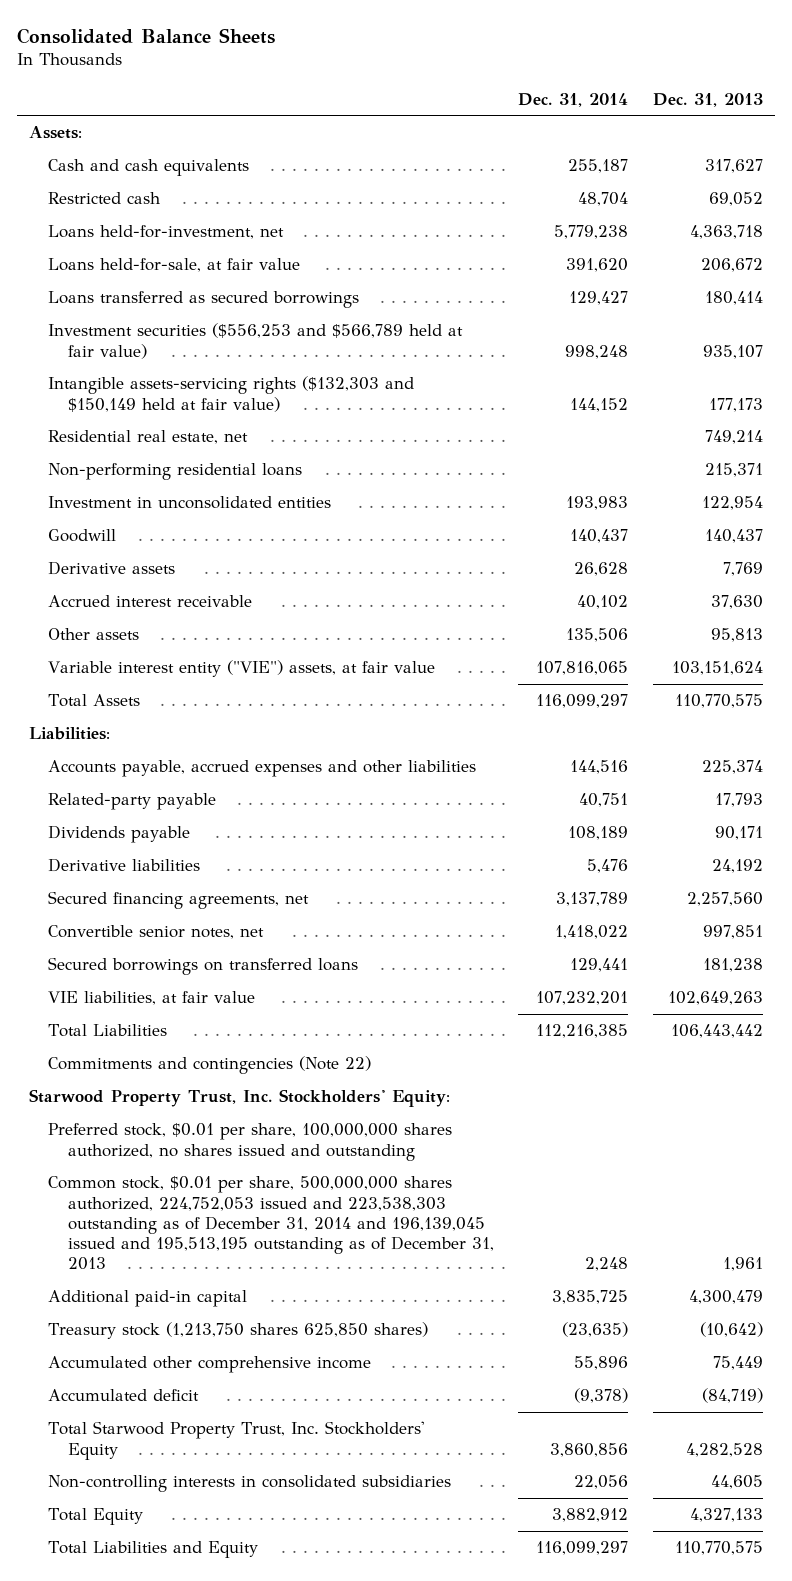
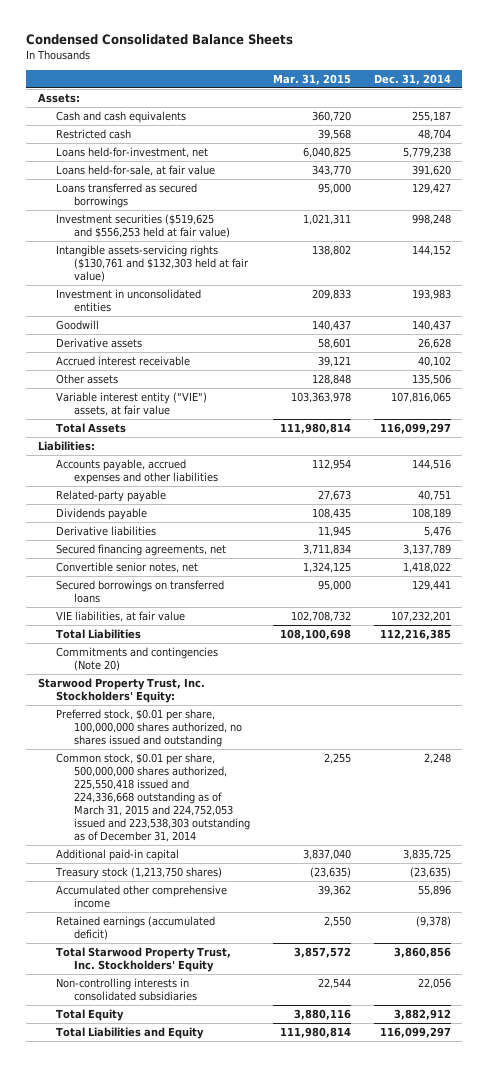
- Consolidated Balance Sheets
+ Condensed Consolidated Balance Sheets
- | Dec. 31, 2014 | Dec. 31, 2013
+ | Mar. 31, 2015 | Dec. 31, 2014
- Investment securities ($556,253 and $566,789 held at fair value) | 998,248 | 935,107
- Intangible assets-servicing rights ($132,303 and $150,149 held at fair value) | 144,152 | 177,173
- Residential real estate, net | | 749,214
- Non-performing residential loans | | 215,371
+ Investment securities ($519,625 and $556,253 held at fair value) | 1,021,311 | 998,248
+ Intangible assets-servicing rights ($130,761 and $132,303 held at fair value) | 138,802 | 144,152
- Commitments and contingencies (Note 22)
+ Commitments and contingencies (Note 20)
- Common stock, $0.01 per share, 500,000,000 shares authorized, 224,752,053 issued and 223,538,303 outstanding as of December 31, 2014 and 196,139,045 issued and 195,513,195 outstanding as of December 31, 2013 | 2,248 | 1,961
+ Common stock, $0.01 per share, 500,000,000 shares authorized, 225,550,418 issued and 224,336,668 outstanding as of March 31, 2015 and 224,752,053 issued and 223,538,303 outstanding as of December 31, 2014 | 2,255 | 2,248
- Treasury stock (1,213,750 shares 625,850 shares) | (23,635) | (10,642)
+ Treasury stock (1,213,750 shares) | (23,635) | (23,635)
- Accumulated deficit | (9,378) | (84,719)
+ Retained earnings (accumulated deficit) | 2,550 | (9,378)

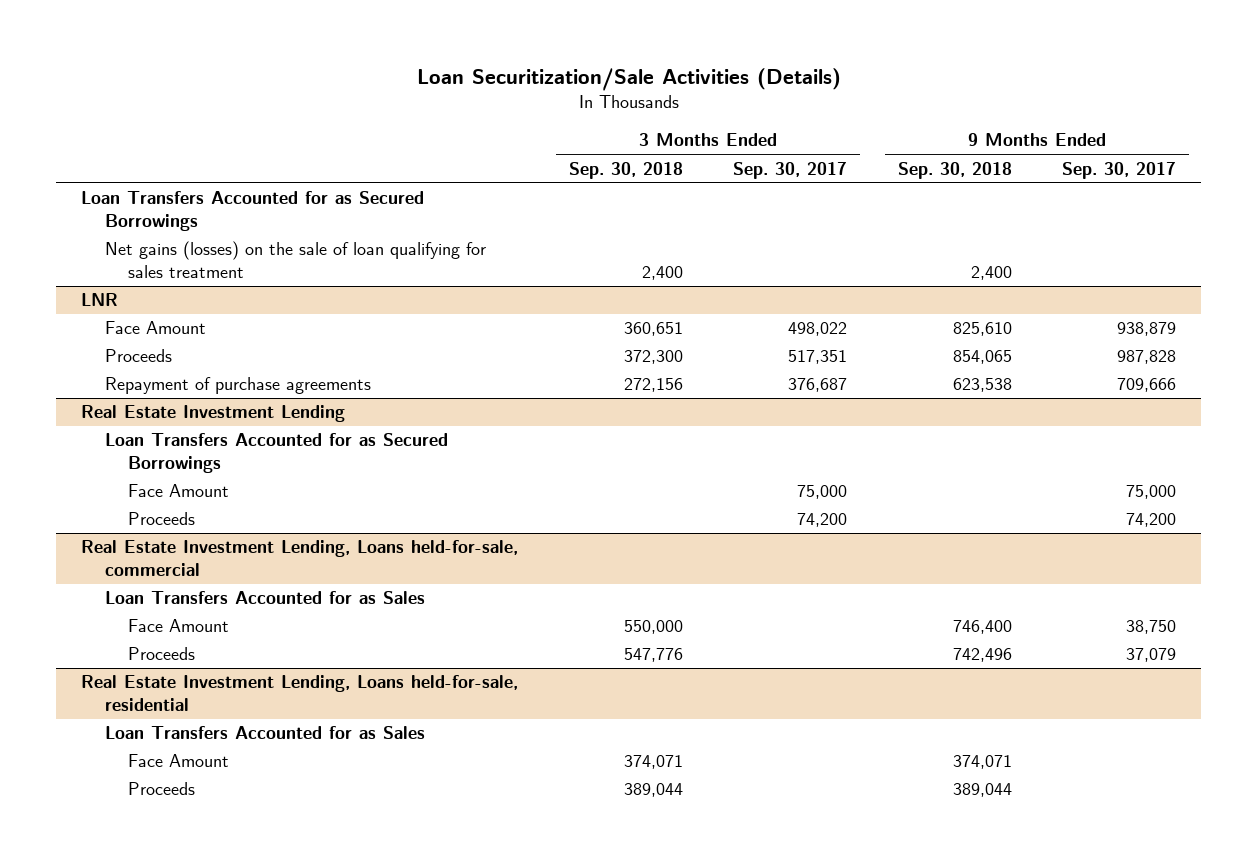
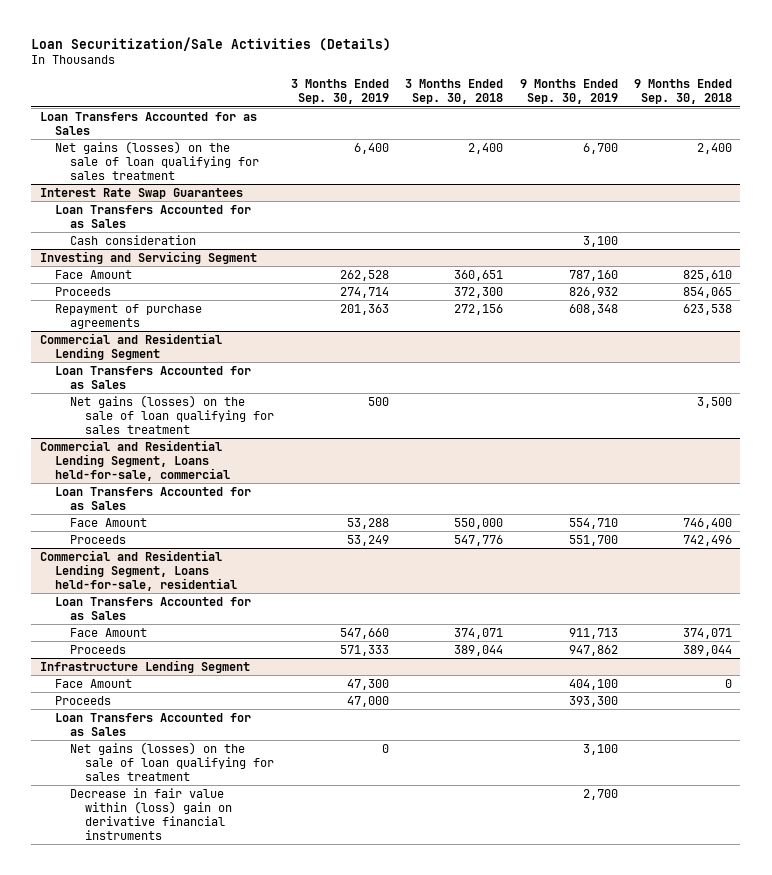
- | 3 Months Ended Sep. 30, 2018 | 3 Months Ended Sep. 30, 2017 | 9 Months Ended Sep. 30, 2018 | 9 Months Ended Sep. 30, 2017
+ | 3 Months Ended Sep. 30, 2019 | 3 Months Ended Sep. 30, 2018 | 9 Months Ended Sep. 30, 2019 | 9 Months Ended Sep. 30, 2018
- Loan Transfers Accounted for as Secured Borrowings
+ Loan Transfers Accounted for as Sales
- LNR
+ Interest Rate Swap Guarantees
+ Loan Transfers Accounted for as Sales
+ Cash consideration | | | 3,100 |
+ Investing and Servicing Segment
- Real Estate Investment Lending
- Loan Transfers Accounted for as Secured Borrowings
- Face Amount | | 75,000 | | 75,000
- Proceeds | | 74,200 | | 74,200
- Real Estate Investment Lending, Loans held-for-sale, commercial
+ Commercial and Residential Lending Segment
+ Net gains (losses) on the sale of loan qualifying for sales treatment | 500 | | | 3,500
+ Commercial and Residential Lending Segment, Loans held-for-sale, commercial
+ Loan Transfers Accounted for as Sales
- Real Estate Investment Lending, Loans held-for-sale, residential
+ Commercial and Residential Lending Segment, Loans held-for-sale, residential
+ Infrastructure Lending Segment
+ Face Amount | 47,300 | | 404,100 | 0
+ Proceeds | 47,000 | | 393,300 |
+ Loan Transfers Accounted for as Sales
+ Net gains (losses) on the sale of loan qualifying for sales treatment | 0 | | 3,100 |
+ Decrease in fair value within (loss) gain on derivative financial instruments | | | 2,700 |

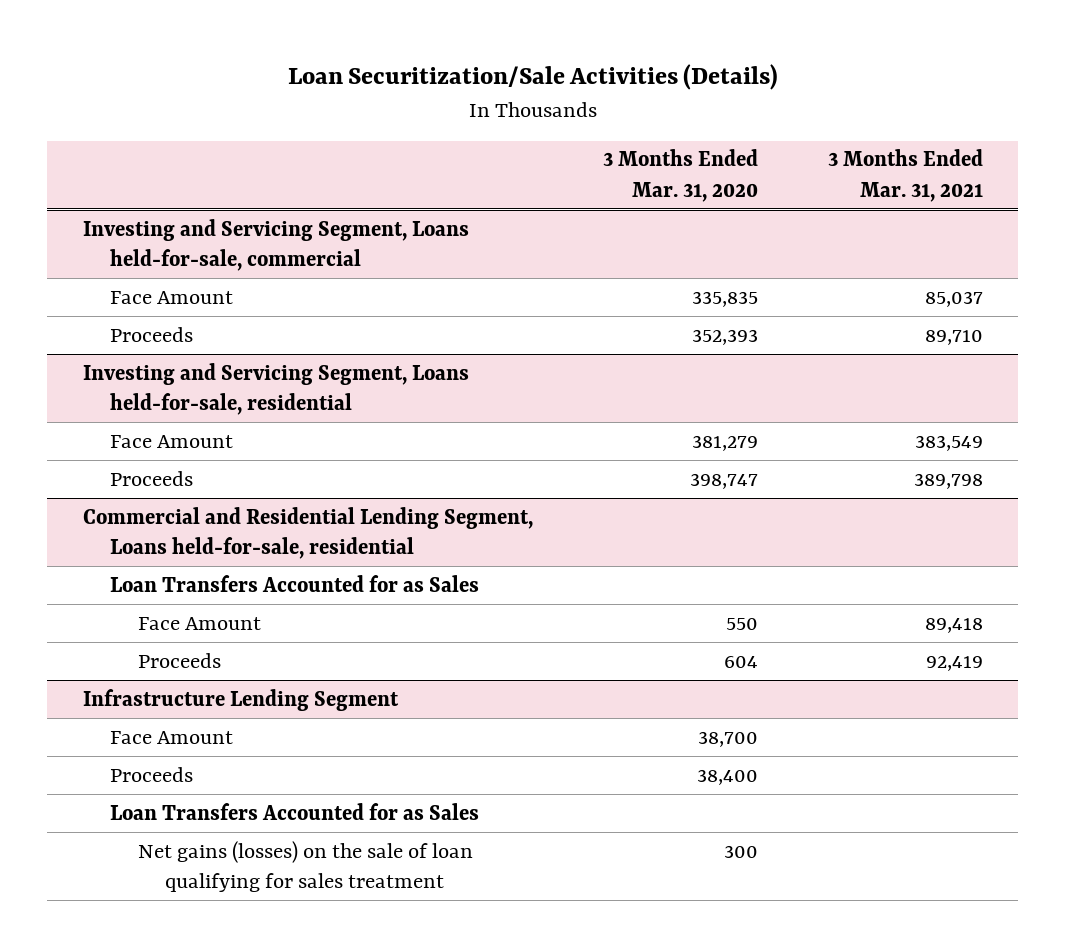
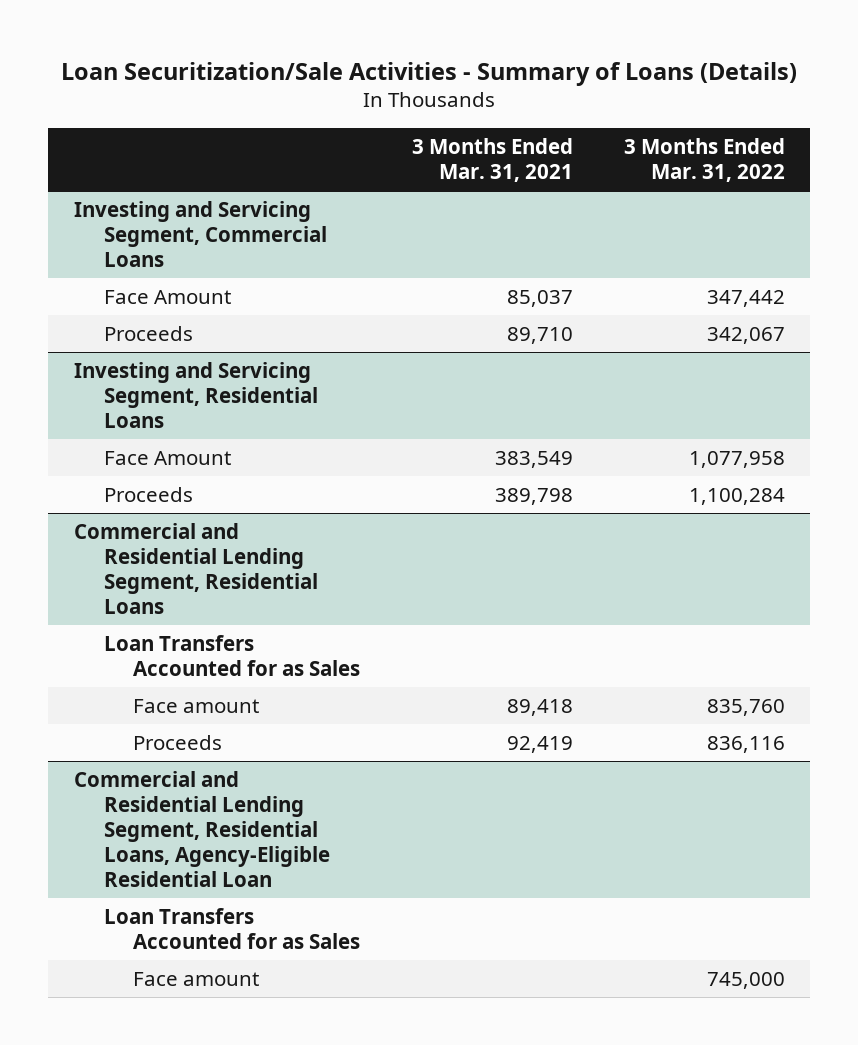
- Loan Securitization/Sale Activities (Details)
+ Loan Securitization/Sale Activities - Summary of Loans (Details)
- | 3 Months Ended Mar. 31, 2020 | 3 Months Ended Mar. 31, 2021
+ | 3 Months Ended Mar. 31, 2021 | 3 Months Ended Mar. 31, 2022
- Investing and Servicing Segment, Loans held-for-sale, commercial
+ Investing and Servicing Segment, Commercial Loans
- Investing and Servicing Segment, Loans held-for-sale, residential
+ Investing and Servicing Segment, Residential Loans
- Commercial and Residential Lending Segment, Loans held-for-sale, residential
+ Commercial and Residential Lending Segment, Residential Loans
- Face Amount | 550 | 89,418
+ Face amount | 89,418 | 835,760
- Infrastructure Lending Segment
- Face Amount | 38,700 |
- Proceeds | 38,400 |
+ Commercial and Residential Lending Segment, Residential Loans, Agency-Eligible Residential Loan
- Net gains (losses) on the sale of loan qualifying for sales treatment | 300 |
+ Face amount | | 745,000

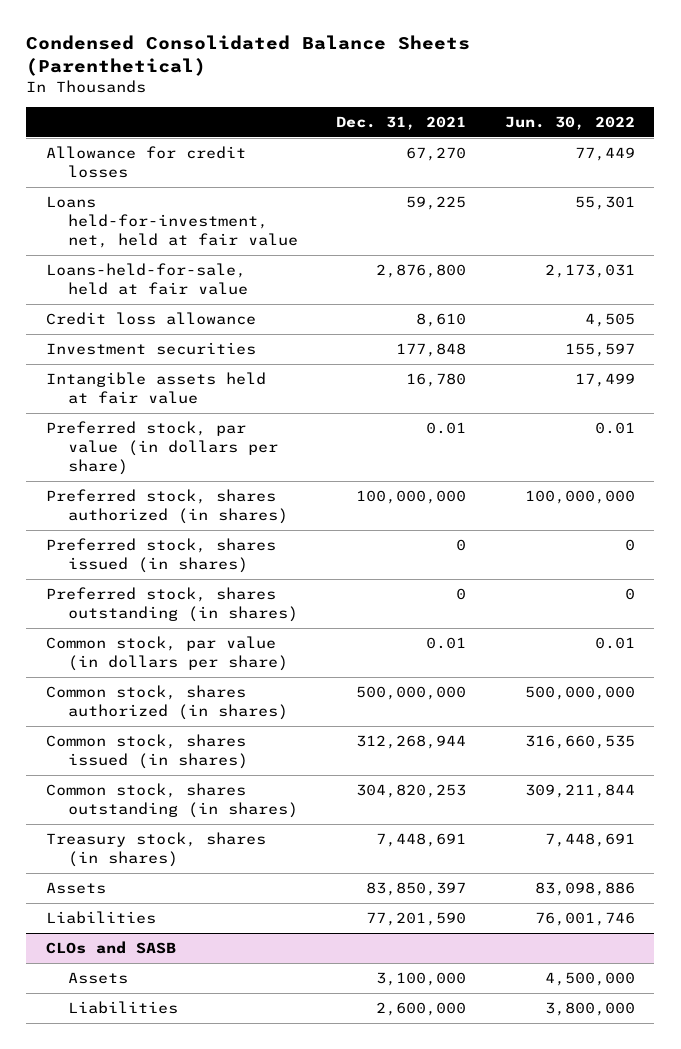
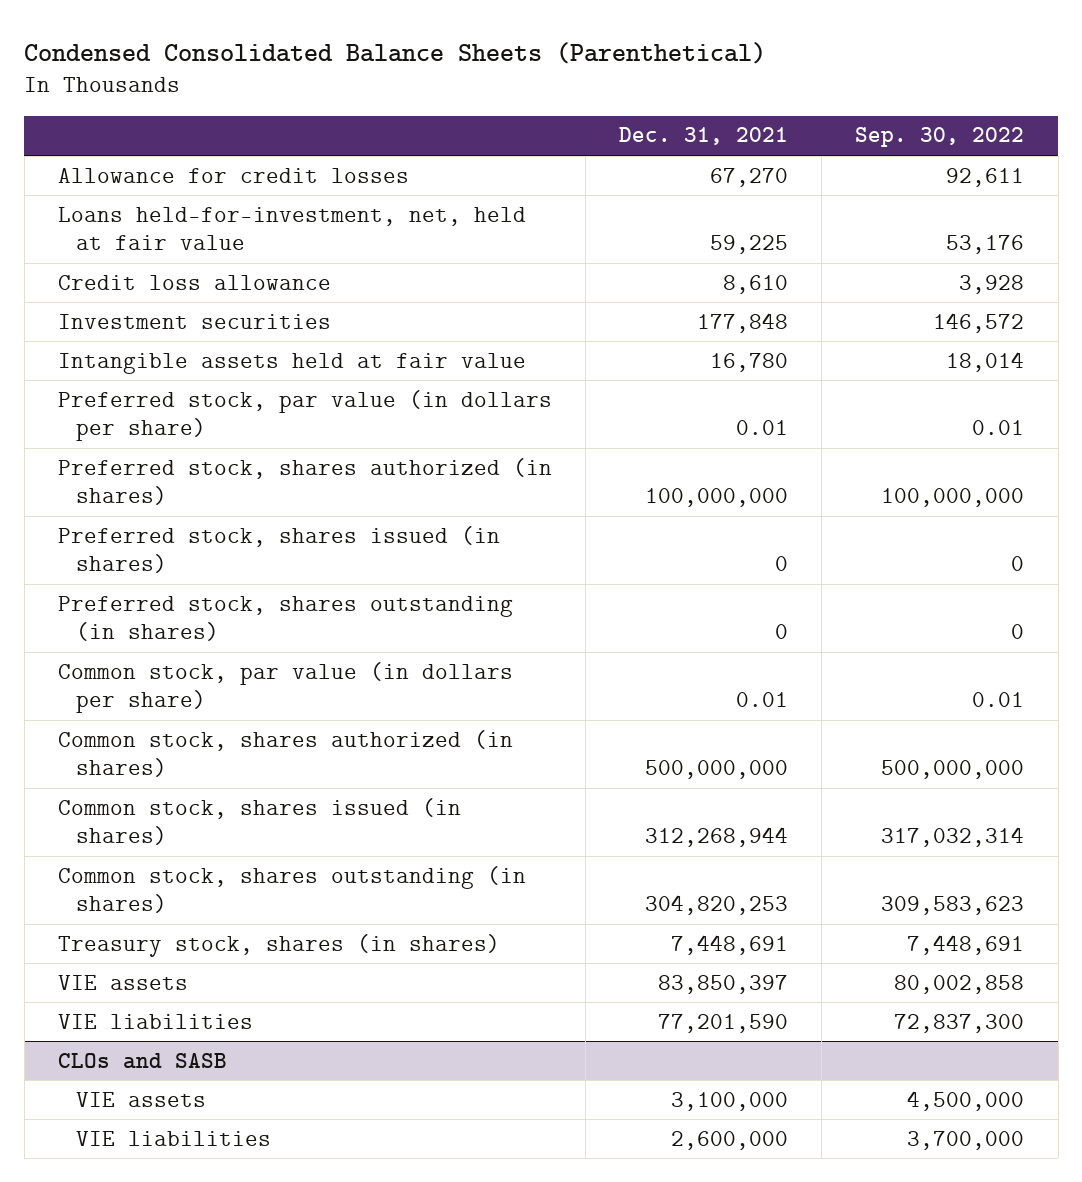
- | Dec. 31, 2021 | Jun. 30, 2022
+ | Dec. 31, 2021 | Sep. 30, 2022
- Loans-held-for-sale, held at fair value | 2,876,800 | 2,173,031
- Assets | 83,850,397 | 83,098,886
- Liabilities | 77,201,590 | 76,001,746
+ VIE assets | 83,850,397 | 80,002,858
+ VIE liabilities | 77,201,590 | 72,837,300
@ CLOs and SASB
- Assets | 3,100,000 | 4,500,000
- Liabilities | 2,600,000 | 3,800,000
+ VIE assets | 3,100,000 | 4,500,000
+ VIE liabilities | 2,600,000 | 3,700,000

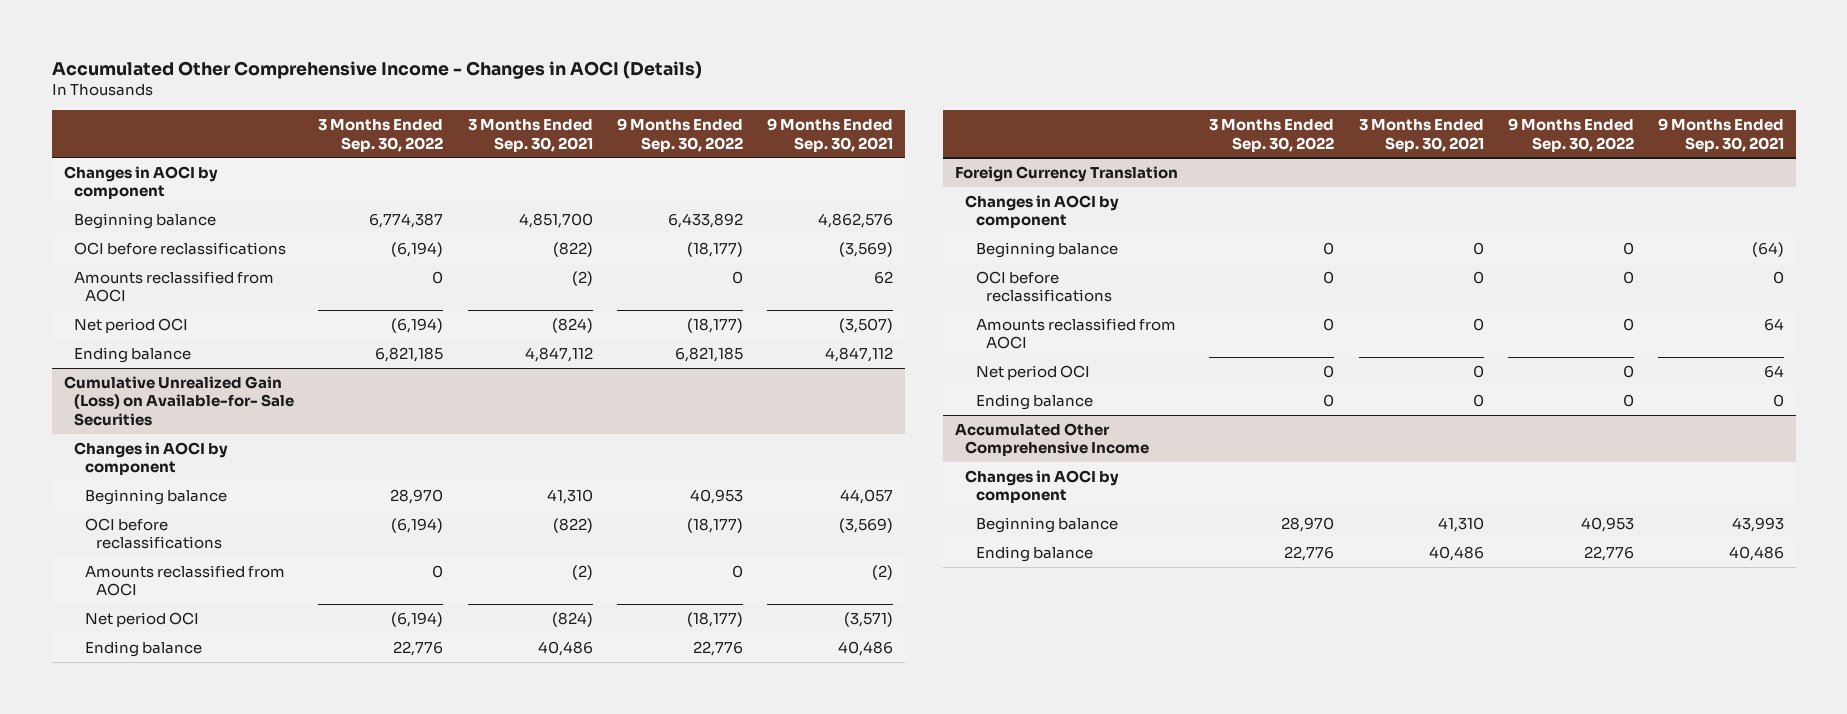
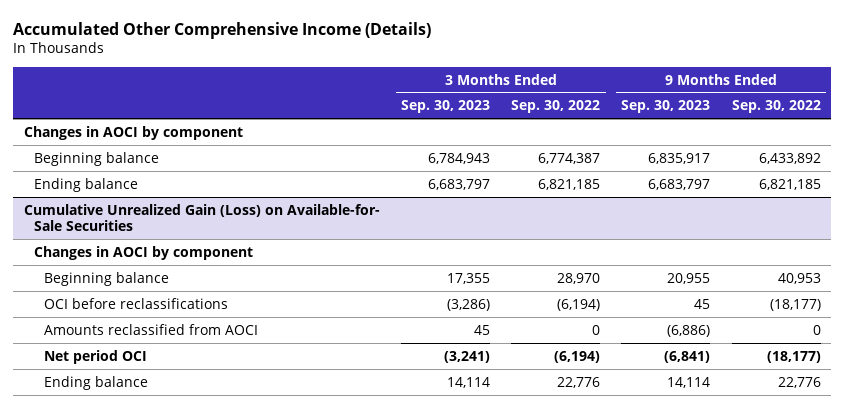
- Accumulated Other Comprehensive Income - Changes in AOCI (Details)
+ Accumulated Other Comprehensive Income (Details)
- | 3 Months Ended Sep. 30, 2022 | 3 Months Ended Sep. 30, 2021 | 9 Months Ended Sep. 30, 2022 | 9 Months Ended Sep. 30, 2021
+ | 3 Months Ended Sep. 30, 2023 | 3 Months Ended Sep. 30, 2022 | 9 Months Ended Sep. 30, 2023 | 9 Months Ended Sep. 30, 2022
- OCI before reclassifications | (6,194) | (822) | (18,177) | (3,569)
- Amounts reclassified from AOCI | 0 | (2) | 0 | 62
- Net period OCI | (6,194) | (824) | (18,177) | (3,507)
- Foreign Currency Translation
- Changes in AOCI by component
- Beginning balance | 0 | 0 | 0 | (64)
- OCI before reclassifications | 0 | 0 | 0 | 0
- Amounts reclassified from AOCI | 0 | 0 | 0 | 64
- Net period OCI | 0 | 0 | 0 | 64
- Ending balance | 0 | 0 | 0 | 0
- Accumulated Other Comprehensive Income
- Changes in AOCI by component
- Beginning balance | 28,970 | 41,310 | 40,953 | 43,993
- Ending balance | 22,776 | 40,486 | 22,776 | 40,486

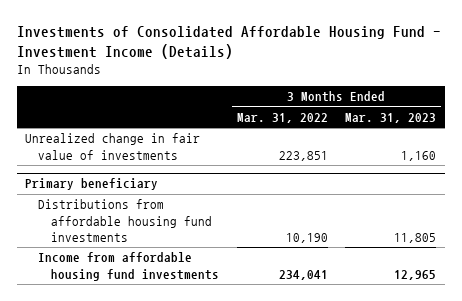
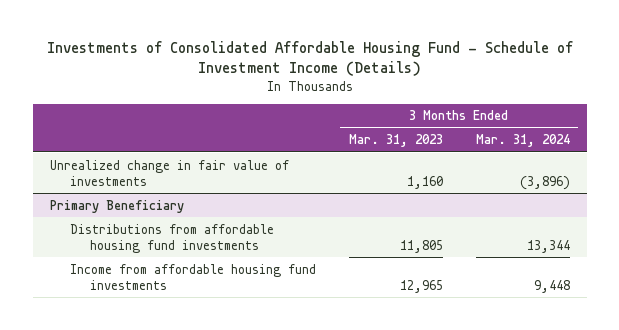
- Investments of Consolidated Affordable Housing Fund - Investment Income (Details)
+ Investments of Consolidated Affordable Housing Fund - Schedule of Investment Income (Details)
- | 3 Months Ended Mar. 31, 2022 | 3 Months Ended Mar. 31, 2023
+ | 3 Months Ended Mar. 31, 2023 | 3 Months Ended Mar. 31, 2024
- Primary beneficiary
+ Primary Beneficiary

